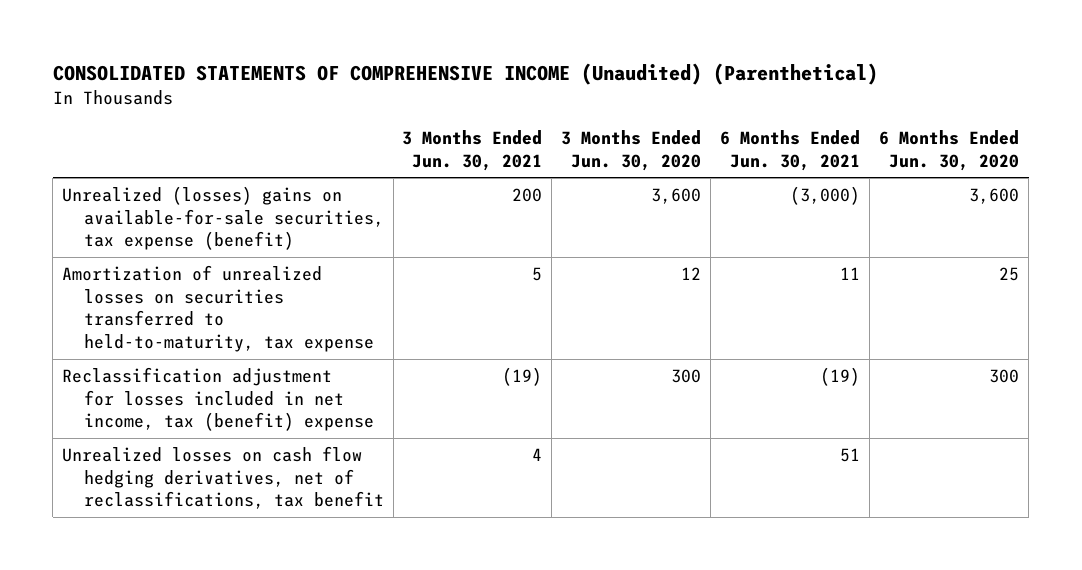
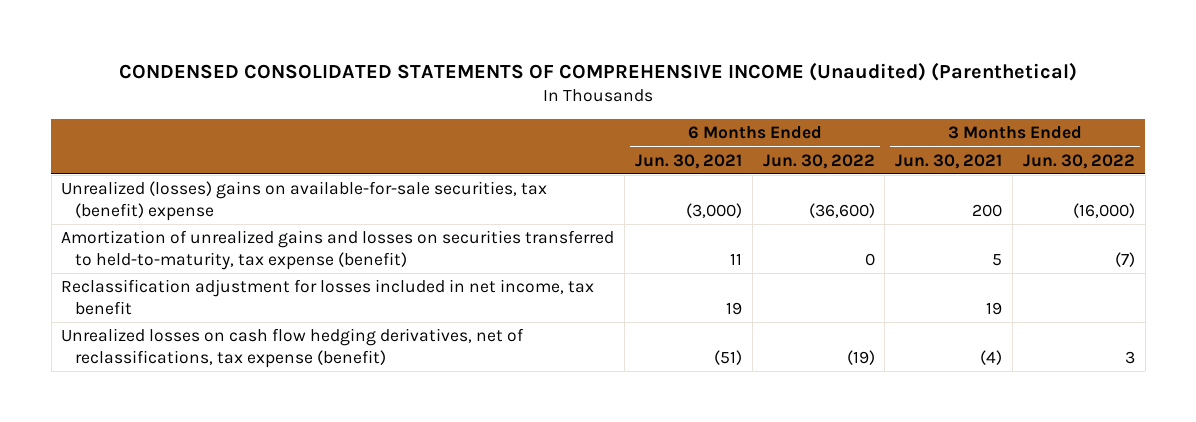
- CONSOLIDATED STATEMENTS OF COMPREHENSIVE INCOME (Unaudited) (Parenthetical)
+ CONDENSED CONSOLIDATED STATEMENTS OF COMPREHENSIVE INCOME (Unaudited) (Parenthetical)
- | 3 Months Ended Jun. 30, 2021 | 3 Months Ended Jun. 30, 2020 | 6 Months Ended Jun. 30, 2021 | 6 Months Ended Jun. 30, 2020
+ | 6 Months Ended Jun. 30, 2021 | 6 Months Ended Jun. 30, 2022 | 3 Months Ended Jun. 30, 2021 | 3 Months Ended Jun. 30, 2022
- Unrealized (losses) gains on available-for-sale securities, tax expense (benefit) | 200 | 3,600 | (3,000) | 3,600
- Amortization of unrealized losses on securities transferred to held-to-maturity, tax expense | 5 | 12 | 11 | 25
- Reclassification adjustment for losses included in net income, tax (benefit) expense | (19) | 300 | (19) | 300
- Unrealized losses on cash flow hedging derivatives, net of reclassifications, tax benefit | 4 | | 51 |
+ Unrealized (losses) gains on available-for-sale securities, tax (benefit) expense | (3,000) | (36,600) | 200 | (16,000)
+ Amortization of unrealized gains and losses on securities transferred to held-to-maturity, tax expense (benefit) | 11 | 0 | 5 | (7)
+ Reclassification adjustment for losses included in net income, tax benefit | 19 | | 19 |
+ Unrealized losses on cash flow hedging derivatives, net of reclassifications, tax expense (benefit) | (51) | (19) | (4) | 3

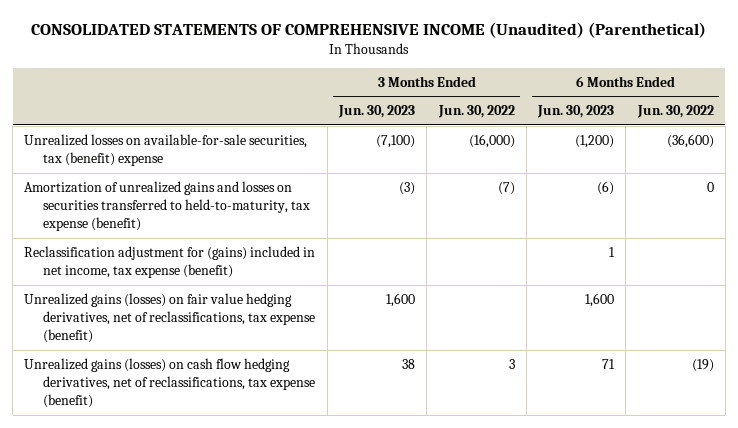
- CONDENSED CONSOLIDATED STATEMENTS OF COMPREHENSIVE INCOME (Unaudited) (Parenthetical)
+ CONSOLIDATED STATEMENTS OF COMPREHENSIVE INCOME (Unaudited) (Parenthetical)
- | 6 Months Ended Jun. 30, 2021 | 6 Months Ended Jun. 30, 2022 | 3 Months Ended Jun. 30, 2021 | 3 Months Ended Jun. 30, 2022
+ | 3 Months Ended Jun. 30, 2023 | 3 Months Ended Jun. 30, 2022 | 6 Months Ended Jun. 30, 2023 | 6 Months Ended Jun. 30, 2022
- Unrealized (losses) gains on available-for-sale securities, tax (benefit) expense | (3,000) | (36,600) | 200 | (16,000)
+ Unrealized losses on available-for-sale securities, tax (benefit) expense | (7,100) | (16,000) | (1,200) | (36,600)
- Reclassification adjustment for losses included in net income, tax benefit | 19 | | 19 |
- Unrealized losses on cash flow hedging derivatives, net of reclassifications, tax expense (benefit) | (51) | (19) | (4) | 3
+ Reclassification adjustment for (gains) included in net income, tax expense (benefit) | | | 1 |
+ Unrealized gains (losses) on fair value hedging derivatives, net of reclassifications, tax expense (benefit) | 1,600 | | 1,600 |
+ Unrealized gains (losses) on cash flow hedging derivatives, net of reclassifications, tax expense (benefit) | 38 | 3 | 71 | (19)

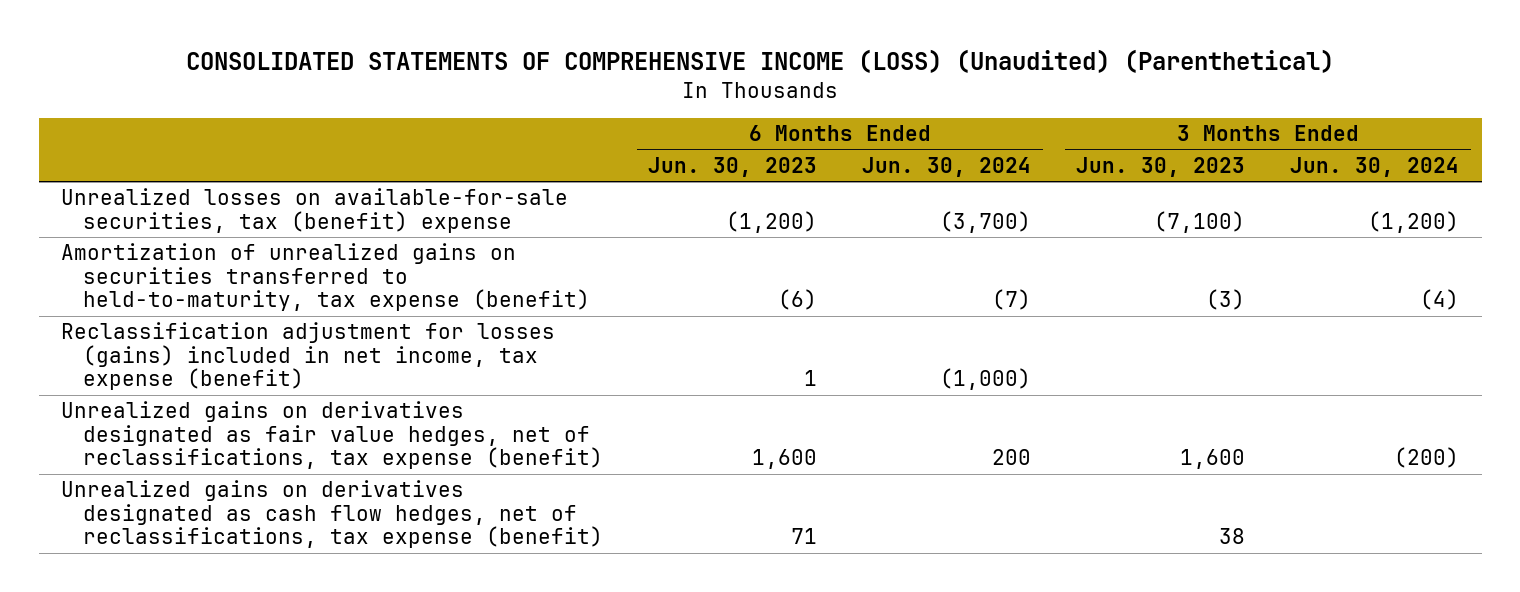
- CONSOLIDATED STATEMENTS OF COMPREHENSIVE INCOME (Unaudited) (Parenthetical)
+ CONSOLIDATED STATEMENTS OF COMPREHENSIVE INCOME (LOSS) (Unaudited) (Parenthetical)
- | 3 Months Ended Jun. 30, 2023 | 3 Months Ended Jun. 30, 2022 | 6 Months Ended Jun. 30, 2023 | 6 Months Ended Jun. 30, 2022
+ | 6 Months Ended Jun. 30, 2023 | 6 Months Ended Jun. 30, 2024 | 3 Months Ended Jun. 30, 2023 | 3 Months Ended Jun. 30, 2024
- Amortization of unrealized gains and losses on securities transferred to held-to-maturity, tax expense (benefit) | (3) | (7) | (6) | 0
- Reclassification adjustment for (gains) included in net income, tax expense (benefit) | | | 1 |
- Unrealized gains (losses) on fair value hedging derivatives, net of reclassifications, tax expense (benefit) | 1,600 | | 1,600 |
- Unrealized gains (losses) on cash flow hedging derivatives, net of reclassifications, tax expense (benefit) | 38 | 3 | 71 | (19)
+ Amortization of unrealized gains on securities transferred to held-to-maturity, tax expense (benefit) | (6) | (7) | (3) | (4)
+ Reclassification adjustment for losses (gains) included in net income, tax expense (benefit) | 1 | (1,000) | |
+ Unrealized gains on derivatives designated as fair value hedges, net of reclassifications, tax expense (benefit) | 1,600 | 200 | 1,600 | (200)
+ Unrealized gains on derivatives designated as cash flow hedges, net of reclassifications, tax expense (benefit) | 71 | | 38 |

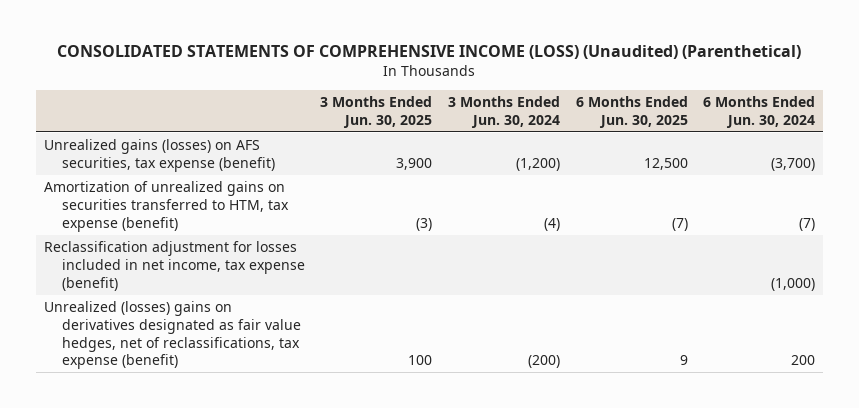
- | 6 Months Ended Jun. 30, 2023 | 6 Months Ended Jun. 30, 2024 | 3 Months Ended Jun. 30, 2023 | 3 Months Ended Jun. 30, 2024
+ | 3 Months Ended Jun. 30, 2025 | 3 Months Ended Jun. 30, 2024 | 6 Months Ended Jun. 30, 2025 | 6 Months Ended Jun. 30, 2024
- Unrealized losses on available-for-sale securities, tax (benefit) expense | (1,200) | (3,700) | (7,100) | (1,200)
- Amortization of unrealized gains on securities transferred to held-to-maturity, tax expense (benefit) | (6) | (7) | (3) | (4)
- Reclassification adjustment for losses (gains) included in net income, tax expense (benefit) | 1 | (1,000) | |
- Unrealized gains on derivatives designated as fair value hedges, net of reclassifications, tax expense (benefit) | 1,600 | 200 | 1,600 | (200)
- Unrealized gains on derivatives designated as cash flow hedges, net of reclassifications, tax expense (benefit) | 71 | | 38 |
+ Unrealized gains (losses) on AFS securities, tax expense (benefit) | 3,900 | (1,200) | 12,500 | (3,700)
+ Amortization of unrealized gains on securities transferred to HTM, tax expense (benefit) | (3) | (4) | (7) | (7)
+ Reclassification adjustment for losses included in net income, tax expense (benefit) | | | | (1,000)
+ Unrealized (losses) gains on derivatives designated as fair value hedges, net of reclassifications, tax expense (benefit) | 100 | (200) | 9 | 200

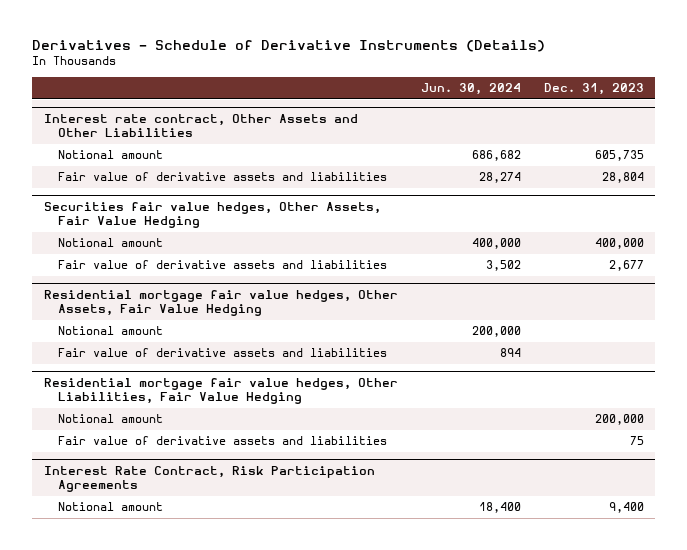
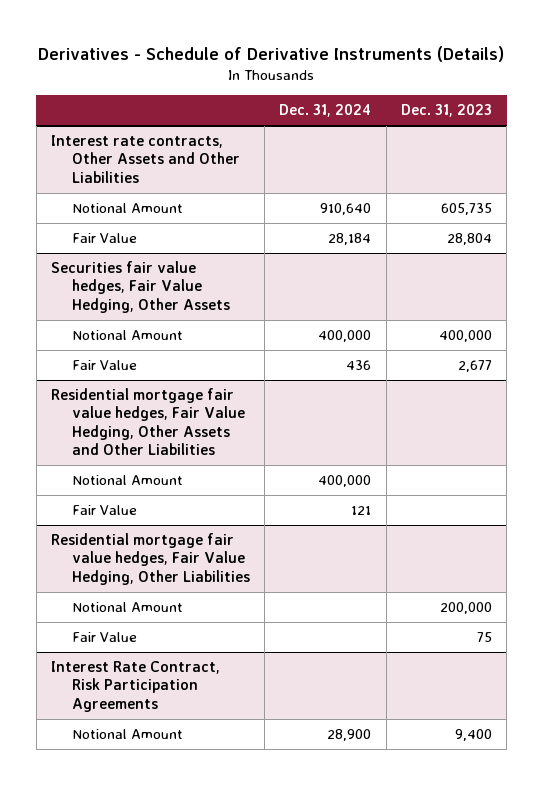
- | Jun. 30, 2024 | Dec. 31, 2023
+ | Dec. 31, 2024 | Dec. 31, 2023
- Interest rate contract, Other Assets and Other Liabilities
- Notional amount | 686,682 | 605,735
- Fair value of derivative assets and liabilities | 28,274 | 28,804
- Securities fair value hedges, Other Assets, Fair Value Hedging
- Notional amount | 400,000 | 400,000
- Fair value of derivative assets and liabilities | 3,502 | 2,677
- Residential mortgage fair value hedges, Other Assets, Fair Value Hedging
- Notional amount | 200,000 |
- Fair value of derivative assets and liabilities | 894 |
- Residential mortgage fair value hedges, Other Liabilities, Fair Value Hedging
- Notional amount | | 200,000
- Fair value of derivative assets and liabilities | | 75
+ Interest rate contracts, Other Assets and Other Liabilities
+ Notional Amount | 910,640 | 605,735
+ Fair Value | 28,184 | 28,804
+ Securities fair value hedges, Fair Value Hedging, Other Assets
+ Notional Amount | 400,000 | 400,000
+ Fair Value | 436 | 2,677
+ Residential mortgage fair value hedges, Fair Value Hedging, Other Assets and Other Liabilities
+ Notional Amount | 400,000 |
+ Fair Value | 121 |
+ Residential mortgage fair value hedges, Fair Value Hedging, Other Liabilities
+ Notional Amount | | 200,000
+ Fair Value | | 75
@ Interest Rate Contract, Risk Participation Agreements
- Notional amount | 18,400 | 9,400
+ Notional Amount | 28,900 | 9,400

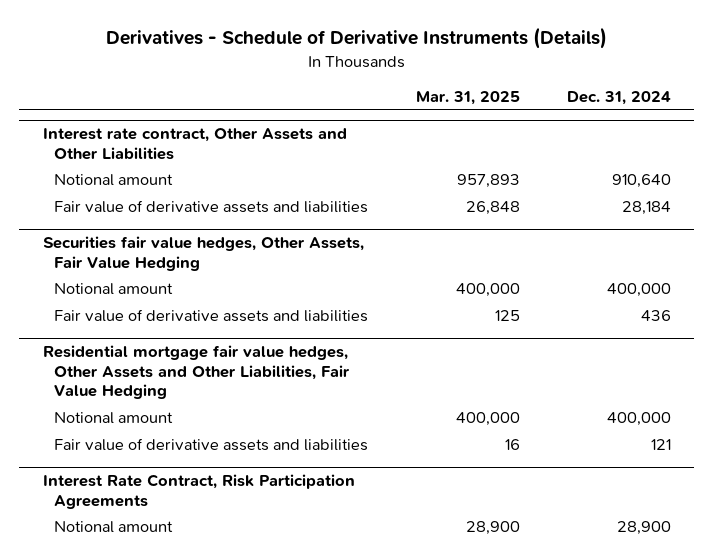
- | Dec. 31, 2024 | Dec. 31, 2023
+ | Mar. 31, 2025 | Dec. 31, 2024
- Interest rate contracts, Other Assets and Other Liabilities
- Notional Amount | 910,640 | 605,735
- Fair Value | 28,184 | 28,804
- Securities fair value hedges, Fair Value Hedging, Other Assets
- Notional Amount | 400,000 | 400,000
- Fair Value | 436 | 2,677
- Residential mortgage fair value hedges, Fair Value Hedging, Other Assets and Other Liabilities
- Notional Amount | 400,000 |
- Fair Value | 121 |
- Residential mortgage fair value hedges, Fair Value Hedging, Other Liabilities
- Notional Amount | | 200,000
- Fair Value | | 75
+ Interest rate contract, Other Assets and Other Liabilities
+ Notional amount | 957,893 | 910,640
+ Fair value of derivative assets and liabilities | 26,848 | 28,184
+ Securities fair value hedges, Other Assets, Fair Value Hedging
+ Notional amount | 400,000 | 400,000
+ Fair value of derivative assets and liabilities | 125 | 436
+ Residential mortgage fair value hedges, Other Assets and Other Liabilities, Fair Value Hedging
+ Notional amount | 400,000 | 400,000
+ Fair value of derivative assets and liabilities | 16 | 121
@ Interest Rate Contract, Risk Participation Agreements
- Notional Amount | 28,900 | 9,400
+ Notional amount | 28,900 | 28,900

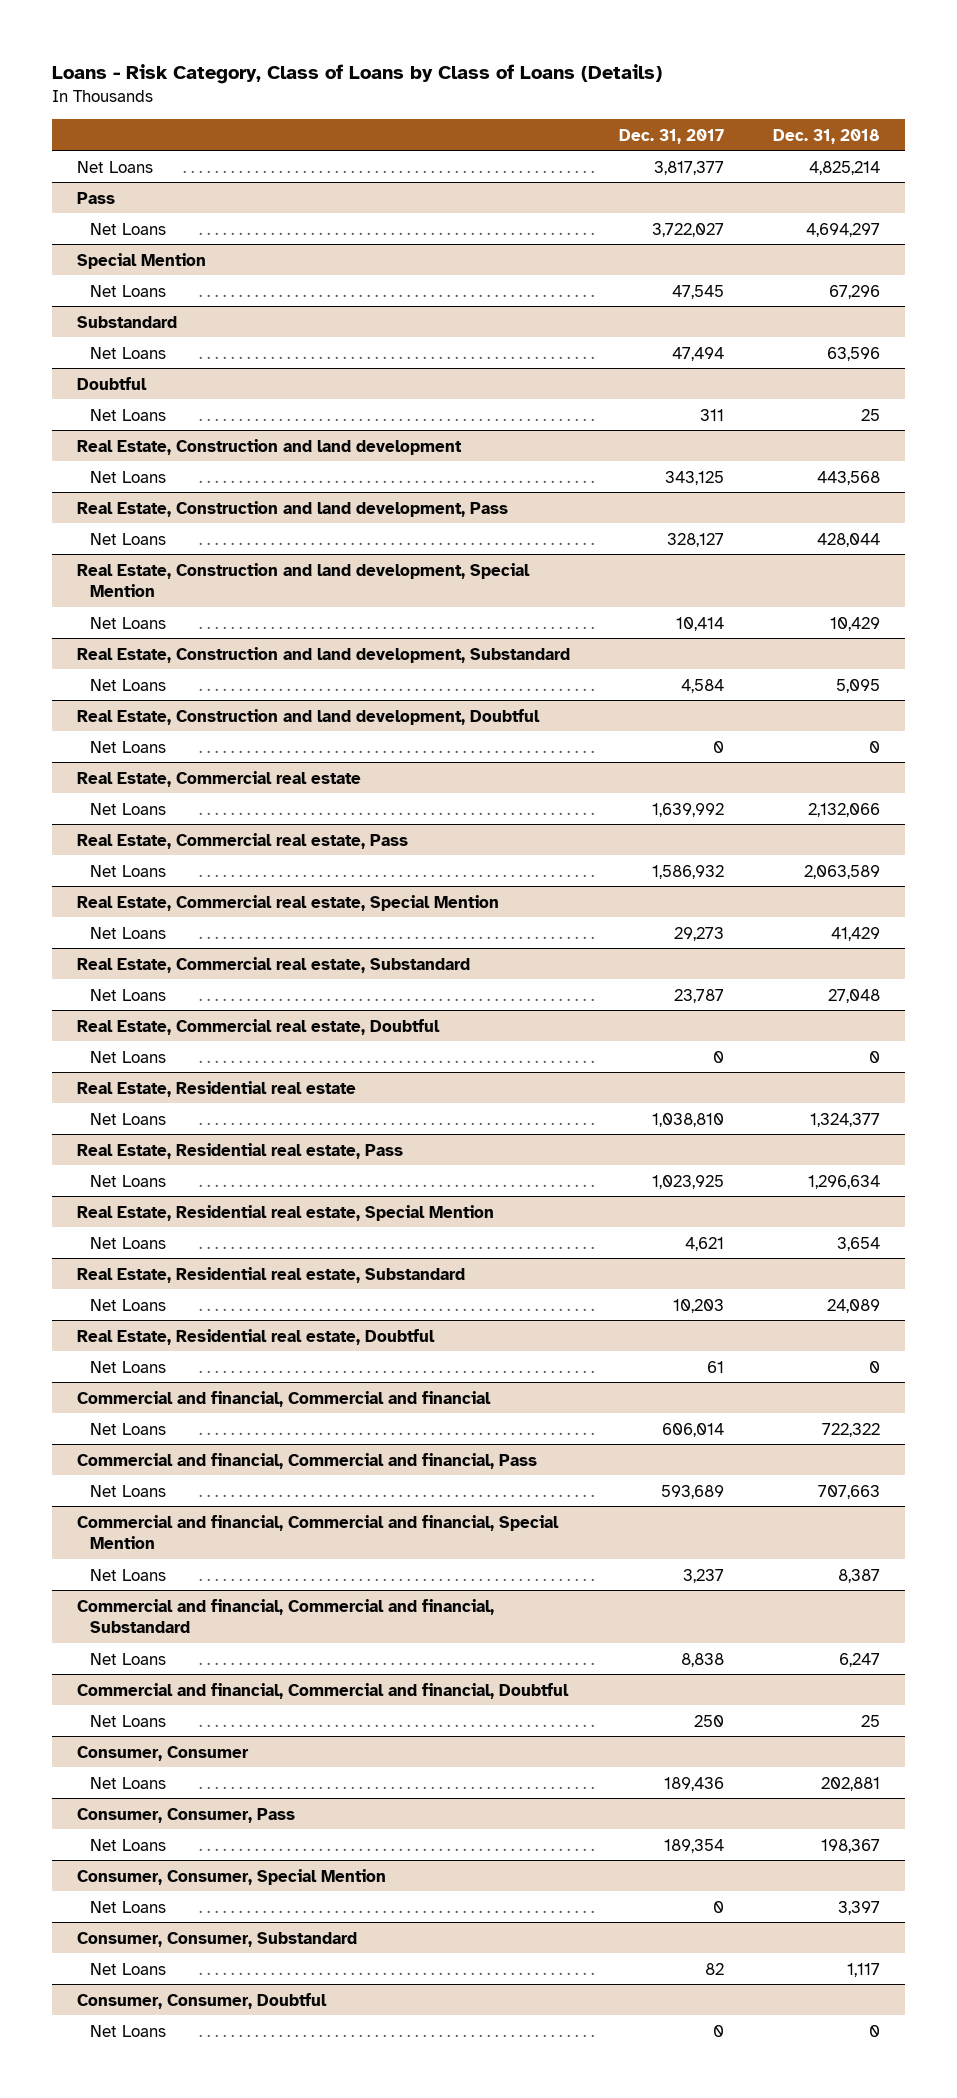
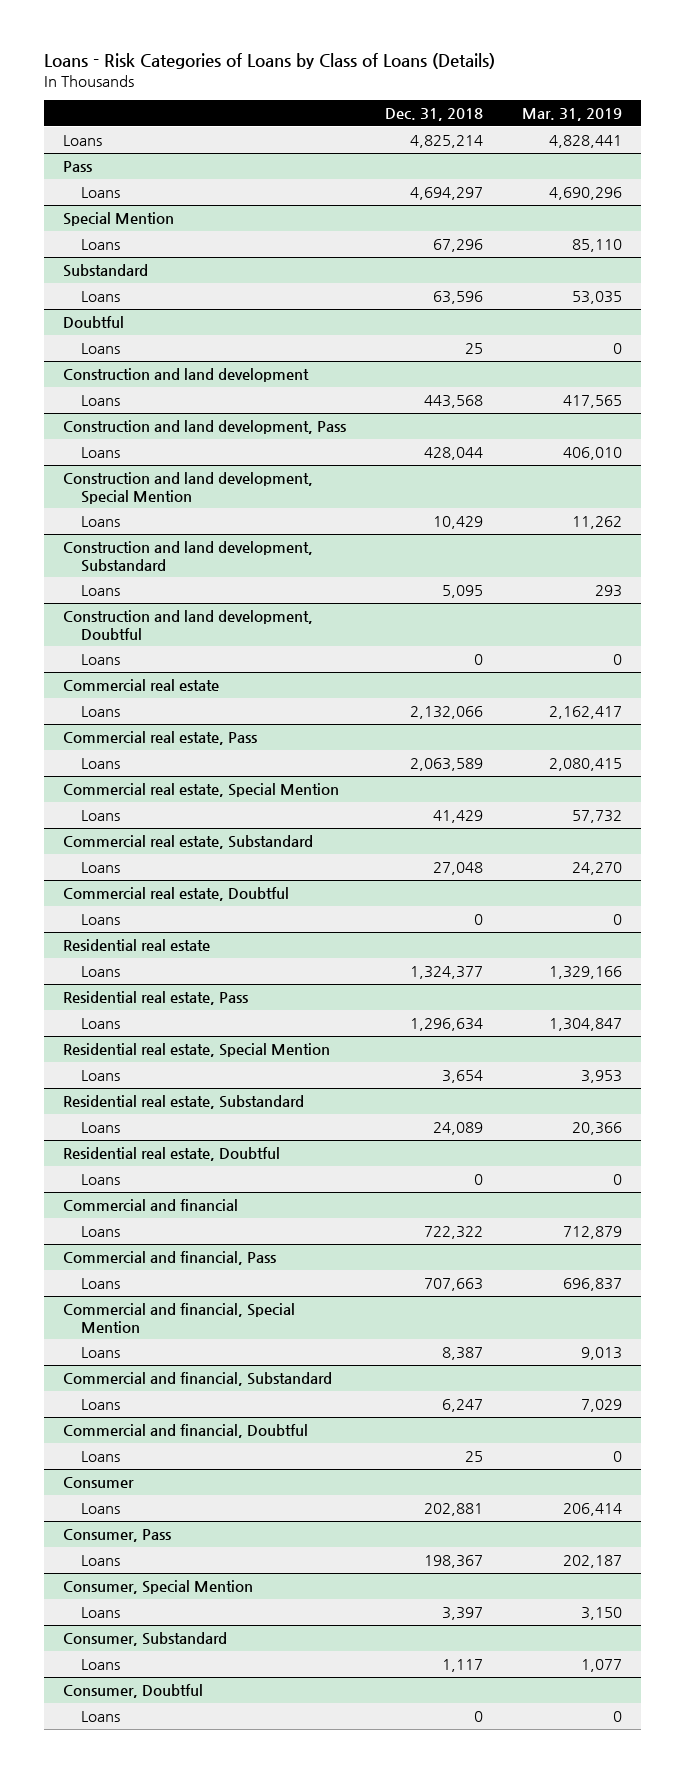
- Loans - Risk Category, Class of Loans by Class of Loans (Details)
+ Loans - Risk Categories of Loans by Class of Loans (Details)
- | Dec. 31, 2017 | Dec. 31, 2018
+ | Dec. 31, 2018 | Mar. 31, 2019
- Net Loans | 3,817,377 | 4,825,214
+ Loans | 4,825,214 | 4,828,441
@ Pass
- Net Loans | 3,722,027 | 4,694,297
+ Loans | 4,694,297 | 4,690,296
@ Special Mention
- Net Loans | 47,545 | 67,296
+ Loans | 67,296 | 85,110
@ Substandard
- Net Loans | 47,494 | 63,596
+ Loans | 63,596 | 53,035
@ Doubtful
- Net Loans | 311 | 25
- Real Estate, Construction and land development
- Net Loans | 343,125 | 443,568
- Real Estate, Construction and land development, Pass
- Net Loans | 328,127 | 428,044
- Real Estate, Construction and land development, Special Mention
- Net Loans | 10,414 | 10,429
- Real Estate, Construction and land development, Substandard
- Net Loans | 4,584 | 5,095
- Real Estate, Construction and land development, Doubtful
- Net Loans | 0 | 0
- Real Estate, Commercial real estate
- Net Loans | 1,639,992 | 2,132,066
- Real Estate, Commercial real estate, Pass
- Net Loans | 1,586,932 | 2,063,589
- Real Estate, Commercial real estate, Special Mention
- Net Loans | 29,273 | 41,429
- Real Estate, Commercial real estate, Substandard
- Net Loans | 23,787 | 27,048
- Real Estate, Commercial real estate, Doubtful
- Net Loans | 0 | 0
- Real Estate, Residential real estate
- Net Loans | 1,038,810 | 1,324,377
- Real Estate, Residential real estate, Pass
- Net Loans | 1,023,925 | 1,296,634
- Real Estate, Residential real estate, Special Mention
- Net Loans | 4,621 | 3,654
- Real Estate, Residential real estate, Substandard
- Net Loans | 10,203 | 24,089
- Real Estate, Residential real estate, Doubtful
- Net Loans | 61 | 0
- Commercial and financial, Commercial and financial
- Net Loans | 606,014 | 722,322
- Commercial and financial, Commercial and financial, Pass
- Net Loans | 593,689 | 707,663
- Commercial and financial, Commercial and financial, Special Mention
- Net Loans | 3,237 | 8,387
- Commercial and financial, Commercial and financial, Substandard
- Net Loans | 8,838 | 6,247
- Commercial and financial, Commercial and financial, Doubtful
- Net Loans | 250 | 25
- Consumer, Consumer
- Net Loans | 189,436 | 202,881
- Consumer, Consumer, Pass
- Net Loans | 189,354 | 198,367
- Consumer, Consumer, Special Mention
- Net Loans | 0 | 3,397
- Consumer, Consumer, Substandard
- Net Loans | 82 | 1,117
- Consumer, Consumer, Doubtful
- Net Loans | 0 | 0
@ Doubtful
+ Loans | 25 | 0
+ Construction and land development
+ Loans | 443,568 | 417,565
+ Construction and land development, Pass
+ Loans | 428,044 | 406,010
+ Construction and land development, Special Mention
+ Loans | 10,429 | 11,262
+ Construction and land development, Substandard
+ Loans | 5,095 | 293
+ Construction and land development, Doubtful
+ Loans | 0 | 0
+ Commercial real estate
+ Loans | 2,132,066 | 2,162,417
+ Commercial real estate, Pass
+ Loans | 2,063,589 | 2,080,415
+ Commercial real estate, Special Mention
+ Loans | 41,429 | 57,732
+ Commercial real estate, Substandard
+ Loans | 27,048 | 24,270
+ Commercial real estate, Doubtful
+ Loans | 0 | 0
+ Residential real estate
+ Loans | 1,324,377 | 1,329,166
+ Residential real estate, Pass
+ Loans | 1,296,634 | 1,304,847
+ Residential real estate, Special Mention
+ Loans | 3,654 | 3,953
+ Residential real estate, Substandard
+ Loans | 24,089 | 20,366
+ Residential real estate, Doubtful
+ Loans | 0 | 0
+ Commercial and financial
+ Loans | 722,322 | 712,879
+ Commercial and financial, Pass
+ Loans | 707,663 | 696,837
+ Commercial and financial, Special Mention
+ Loans | 8,387 | 9,013
+ Commercial and financial, Substandard
+ Loans | 6,247 | 7,029
+ Commercial and financial, Doubtful
+ Loans | 25 | 0
+ Consumer
+ Loans | 202,881 | 206,414
+ Consumer, Pass
+ Loans | 198,367 | 202,187
+ Consumer, Special Mention
+ Loans | 3,397 | 3,150
+ Consumer, Substandard
+ Loans | 1,117 | 1,077
+ Consumer, Doubtful
+ Loans | 0 | 0

